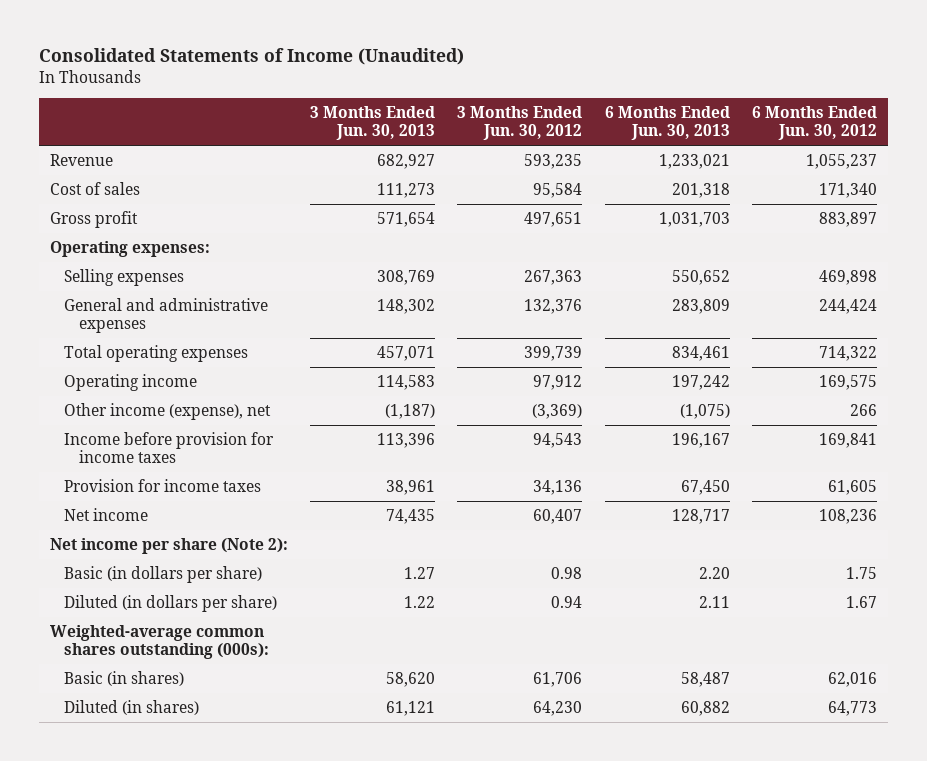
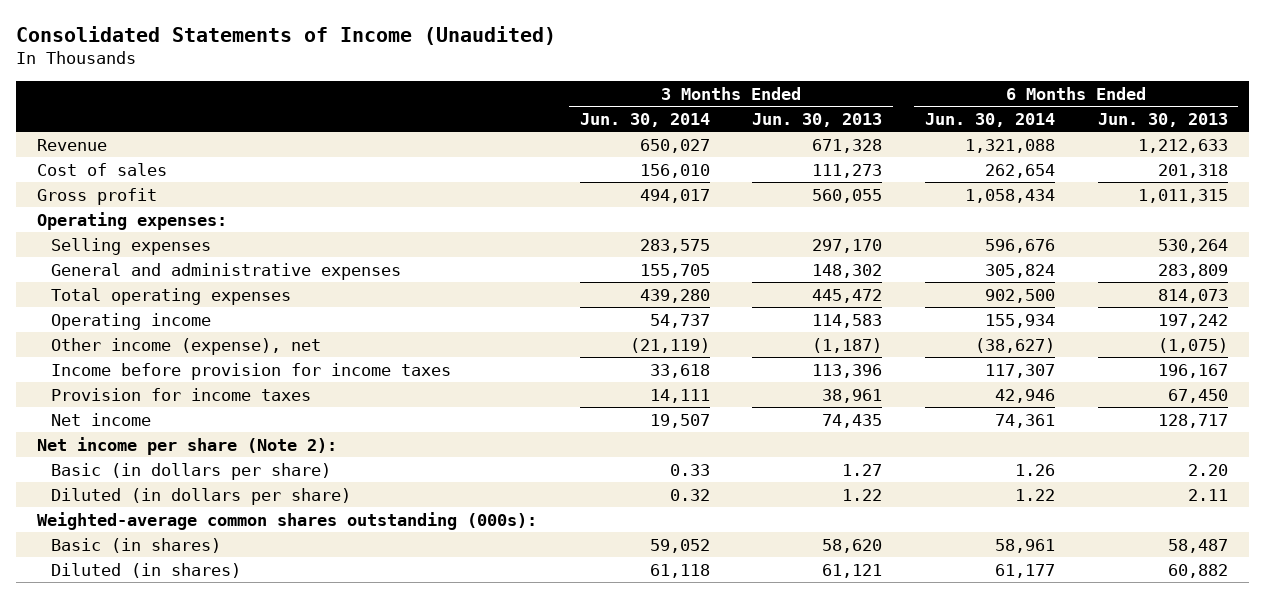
- | 3 Months Ended Jun. 30, 2013 | 3 Months Ended Jun. 30, 2012 | 6 Months Ended Jun. 30, 2013 | 6 Months Ended Jun. 30, 2012
+ | 3 Months Ended Jun. 30, 2014 | 3 Months Ended Jun. 30, 2013 | 6 Months Ended Jun. 30, 2014 | 6 Months Ended Jun. 30, 2013
- Revenue | 682,927 | 593,235 | 1,233,021 | 1,055,237
+ Revenue | 650,027 | 671,328 | 1,321,088 | 1,212,633
- Gross profit | 571,654 | 497,651 | 1,031,703 | 883,897
+ Gross profit | 494,017 | 560,055 | 1,058,434 | 1,011,315
- Selling expenses | 308,769 | 267,363 | 550,652 | 469,898
+ Selling expenses | 283,575 | 297,170 | 596,676 | 530,264
- Total operating expenses | 457,071 | 399,739 | 834,461 | 714,322
+ Total operating expenses | 439,280 | 445,472 | 902,500 | 814,073

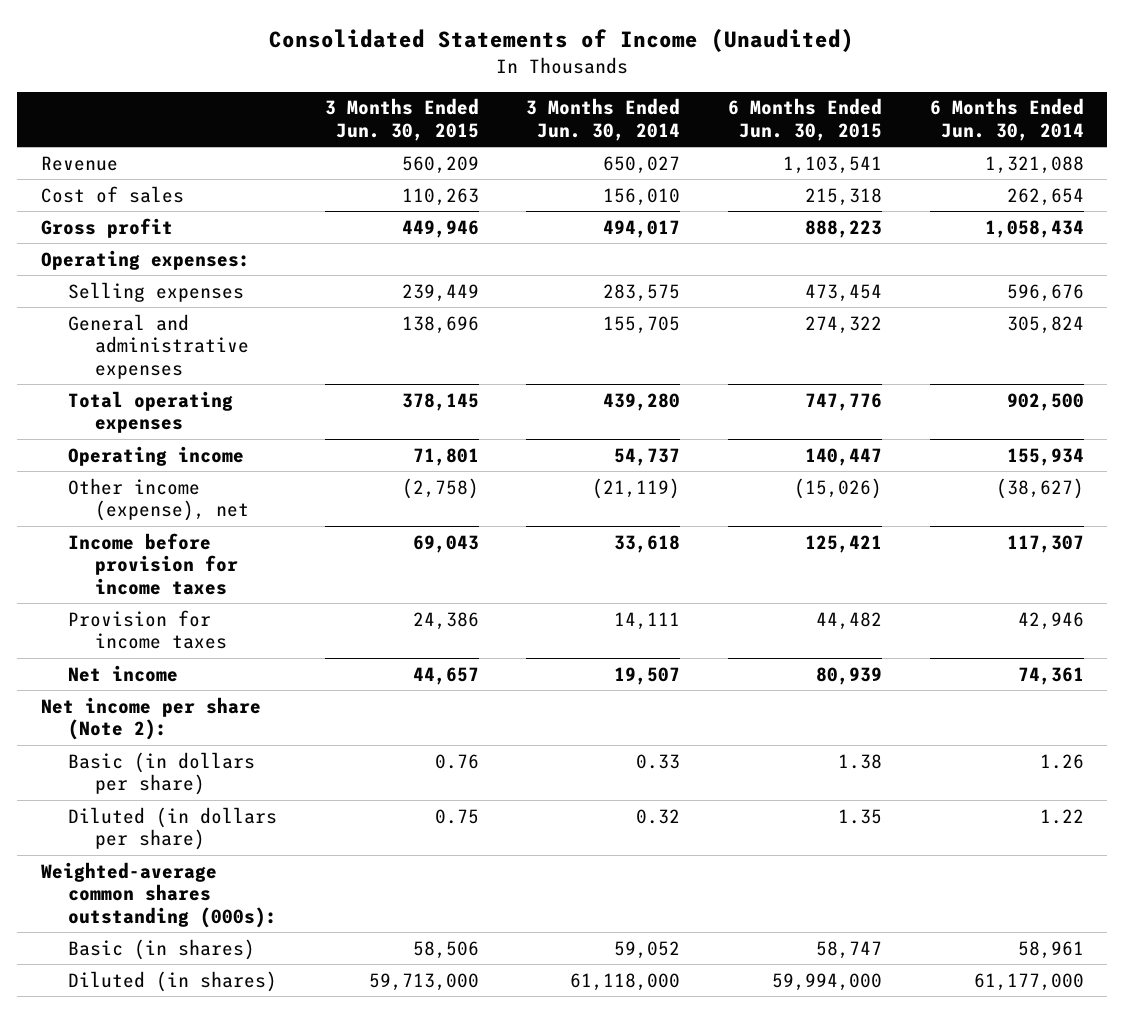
- | 3 Months Ended Jun. 30, 2014 | 3 Months Ended Jun. 30, 2013 | 6 Months Ended Jun. 30, 2014 | 6 Months Ended Jun. 30, 2013
+ | 3 Months Ended Jun. 30, 2015 | 3 Months Ended Jun. 30, 2014 | 6 Months Ended Jun. 30, 2015 | 6 Months Ended Jun. 30, 2014
- Diluted (in shares) | 61,118 | 61,121 | 61,177 | 60,882
+ Diluted (in shares) | 59,713,000 | 61,118,000 | 59,994,000 | 61,177,000

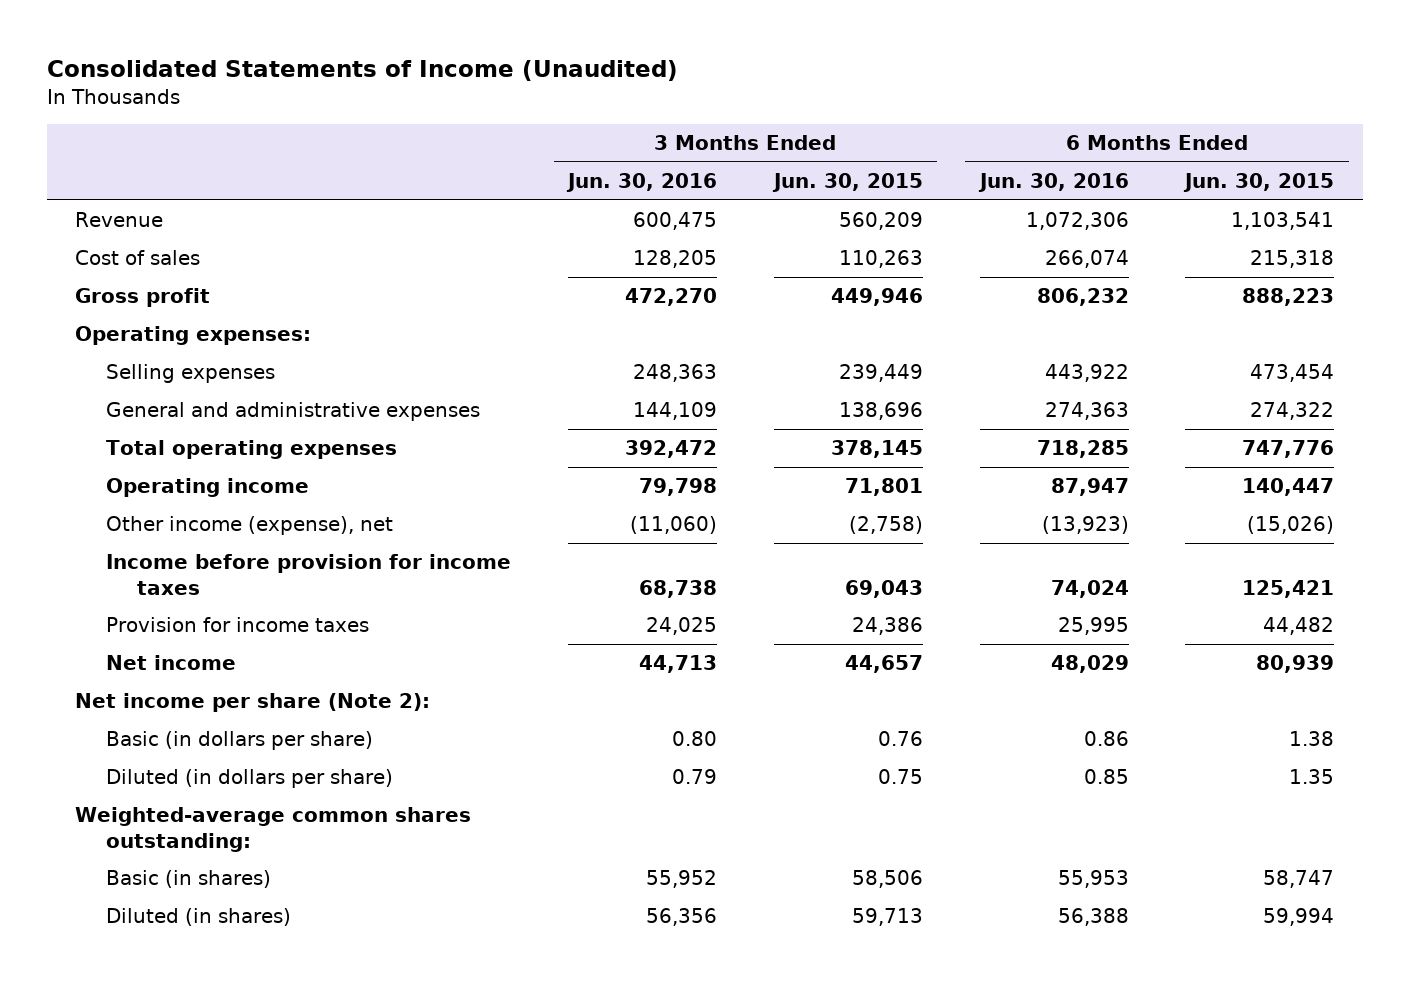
- | 3 Months Ended Jun. 30, 2015 | 3 Months Ended Jun. 30, 2014 | 6 Months Ended Jun. 30, 2015 | 6 Months Ended Jun. 30, 2014
+ | 3 Months Ended Jun. 30, 2016 | 3 Months Ended Jun. 30, 2015 | 6 Months Ended Jun. 30, 2016 | 6 Months Ended Jun. 30, 2015
- Weighted-average common shares outstanding (000s):
+ Weighted-average common shares outstanding:
- Diluted (in shares) | 59,713,000 | 61,118,000 | 59,994,000 | 61,177,000
+ Diluted (in shares) | 56,356 | 59,713 | 56,388 | 59,994

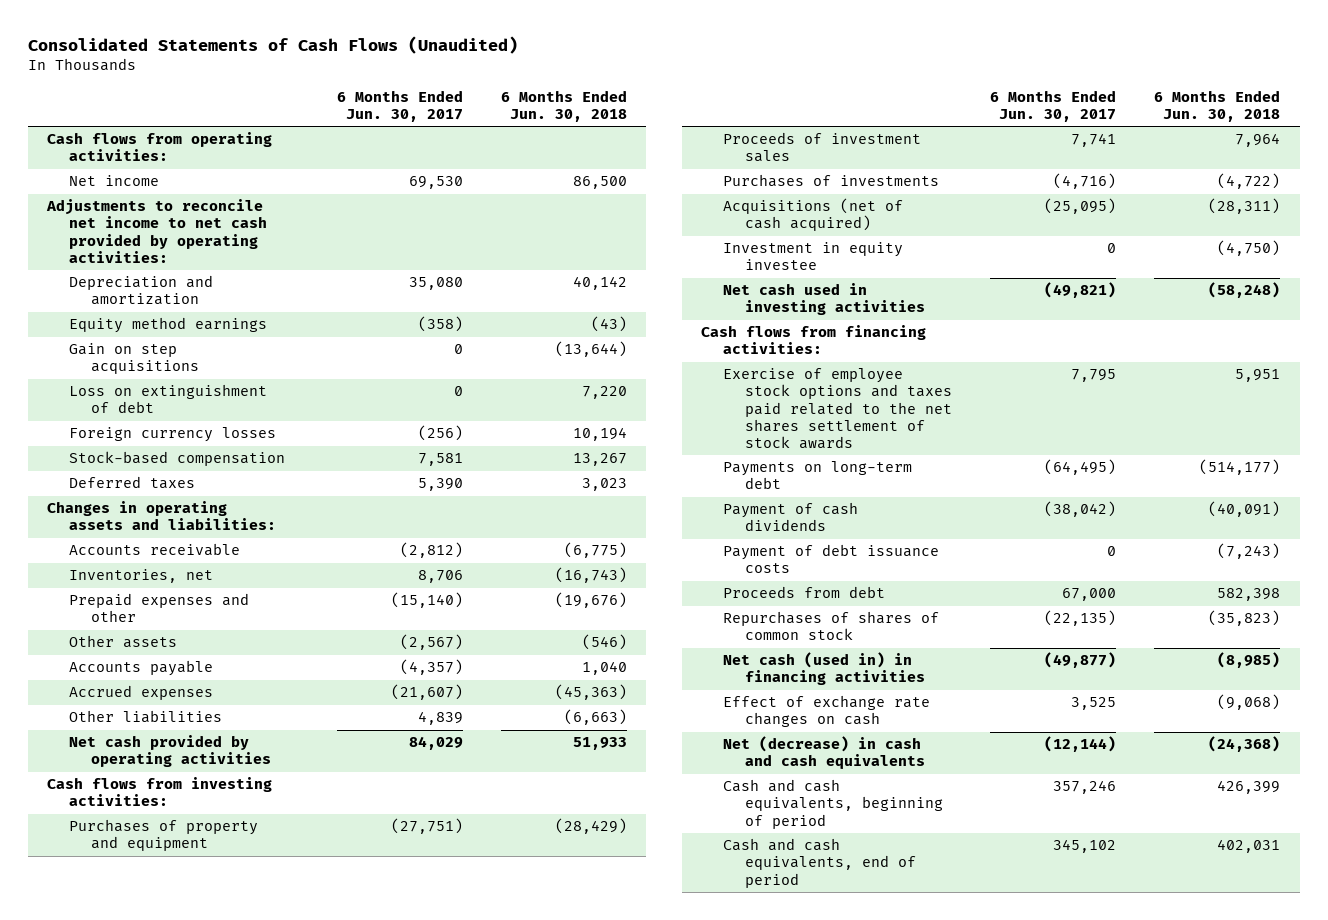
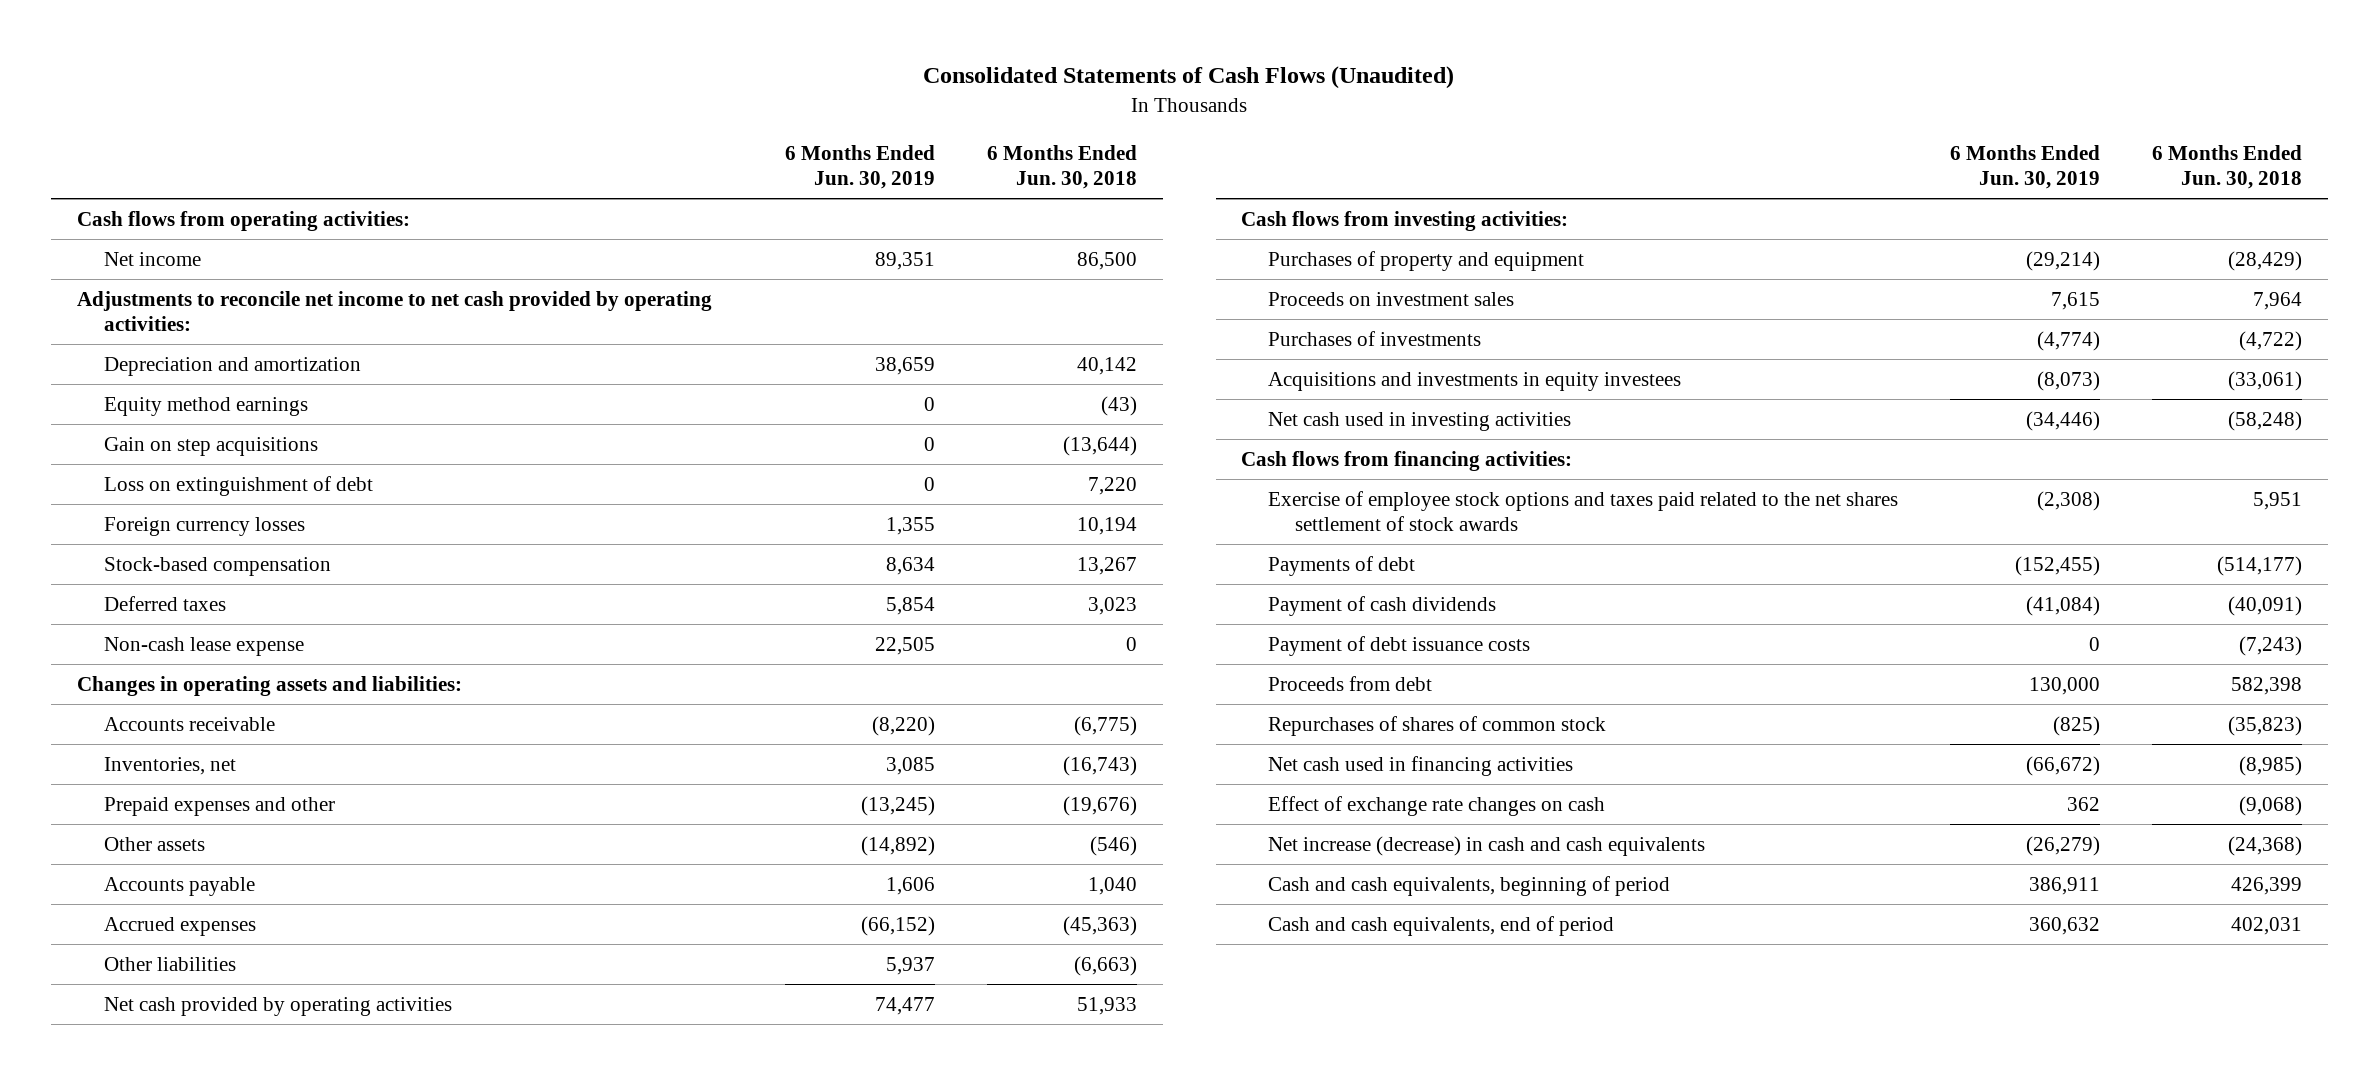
- | 6 Months Ended Jun. 30, 2017 | 6 Months Ended Jun. 30, 2018
+ | 6 Months Ended Jun. 30, 2019 | 6 Months Ended Jun. 30, 2018
+ Non-cash lease expense | 22,505 | 0
- Proceeds of investment sales | 7,741 | 7,964
+ Proceeds on investment sales | 7,615 | 7,964
- Acquisitions (net of cash acquired) | (25,095) | (28,311)
- Investment in equity investee | 0 | (4,750)
+ Acquisitions and investments in equity investees | (8,073) | (33,061)
- Payments on long-term debt | (64,495) | (514,177)
+ Payments of debt | (152,455) | (514,177)
- Net cash (used in) in financing activities | (49,877) | (8,985)
+ Net cash used in financing activities | (66,672) | (8,985)
- Net (decrease) in cash and cash equivalents | (12,144) | (24,368)
+ Net increase (decrease) in cash and cash equivalents | (26,279) | (24,368)

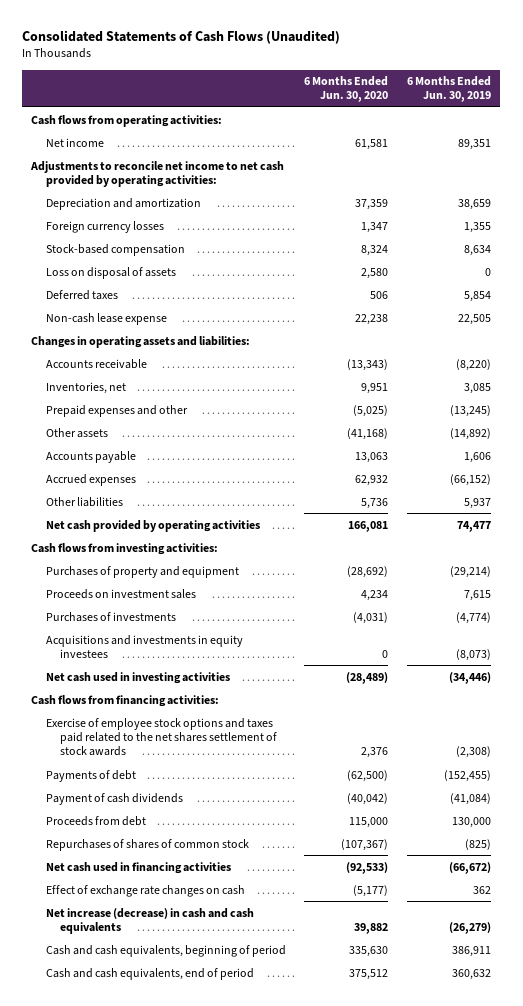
- | 6 Months Ended Jun. 30, 2019 | 6 Months Ended Jun. 30, 2018
+ | 6 Months Ended Jun. 30, 2020 | 6 Months Ended Jun. 30, 2019
- Equity method earnings | 0 | (43)
- Gain on step acquisitions | 0 | (13,644)
- Loss on extinguishment of debt | 0 | 7,220
+ Loss on disposal of assets | 2,580 | 0
- Payment of debt issuance costs | 0 | (7,243)

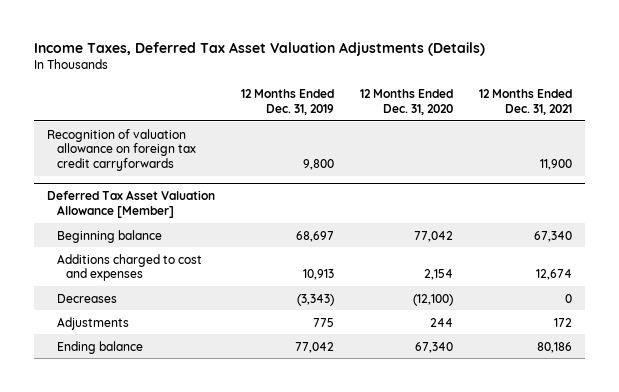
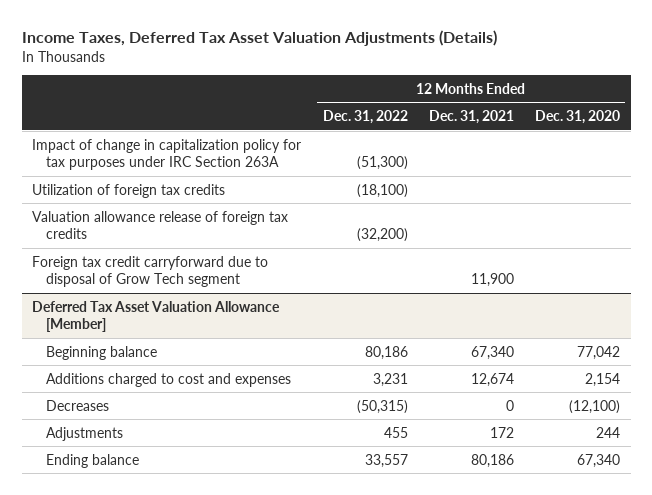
- | 12 Months Ended Dec. 31, 2019 | 12 Months Ended Dec. 31, 2020 | 12 Months Ended Dec. 31, 2021
+ | 12 Months Ended Dec. 31, 2022 | 12 Months Ended Dec. 31, 2021 | 12 Months Ended Dec. 31, 2020
- Recognition of valuation allowance on foreign tax credit carryforwards | 9,800 | | 11,900
+ Impact of change in capitalization policy for tax purposes under IRC Section 263A | (51,300) | |
+ Utilization of foreign tax credits | (18,100) | |
+ Valuation allowance release of foreign tax credits | (32,200) | |
+ Foreign tax credit carryforward due to disposal of Grow Tech segment | | 11,900 |

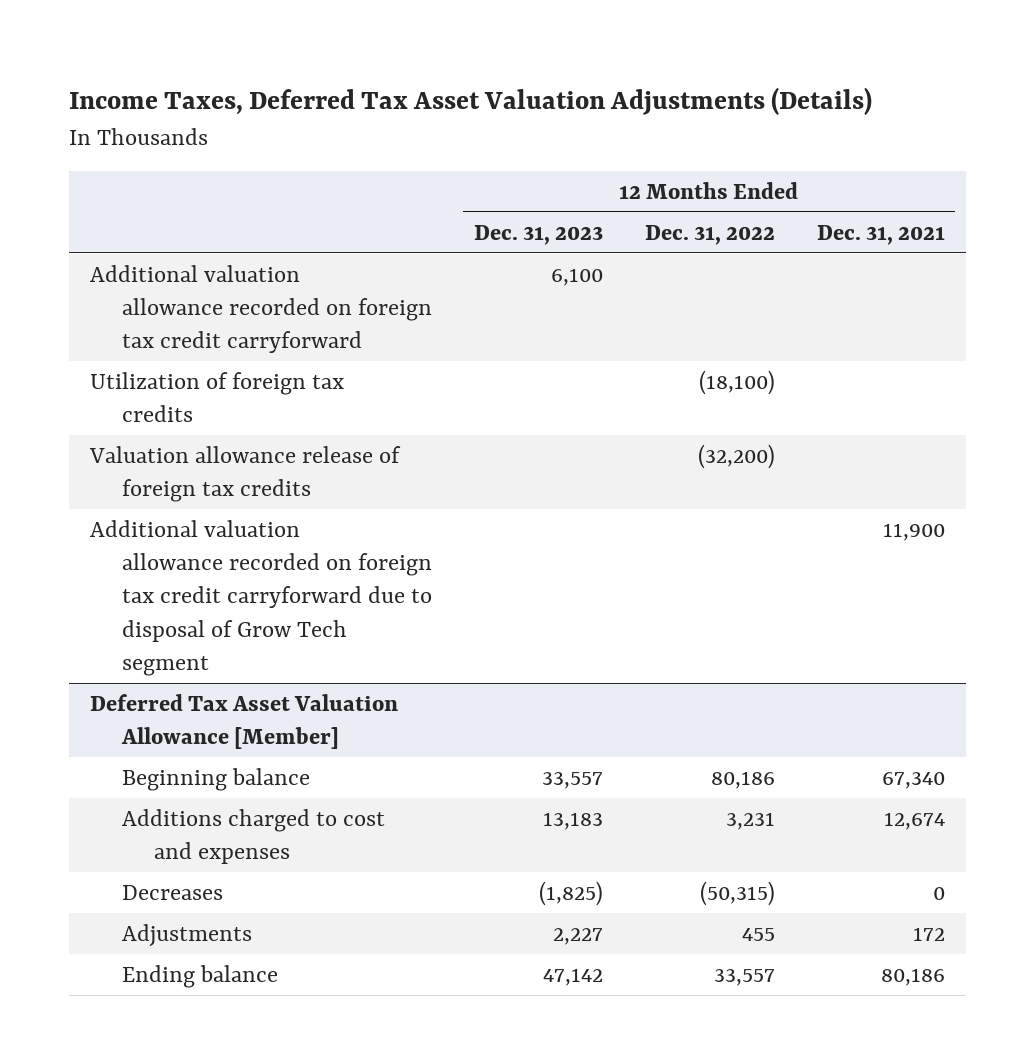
- | 12 Months Ended Dec. 31, 2022 | 12 Months Ended Dec. 31, 2021 | 12 Months Ended Dec. 31, 2020
+ | 12 Months Ended Dec. 31, 2023 | 12 Months Ended Dec. 31, 2022 | 12 Months Ended Dec. 31, 2021
- Impact of change in capitalization policy for tax purposes under IRC Section 263A | (51,300) | |
+ Additional valuation allowance recorded on foreign tax credit carryforward | 6,100 | |
- Foreign tax credit carryforward due to disposal of Grow Tech segment | | 11,900 |
+ Additional valuation allowance recorded on foreign tax credit carryforward due to disposal of Grow Tech segment | | | 11,900

